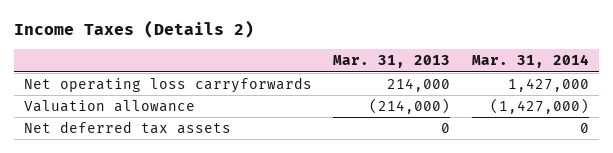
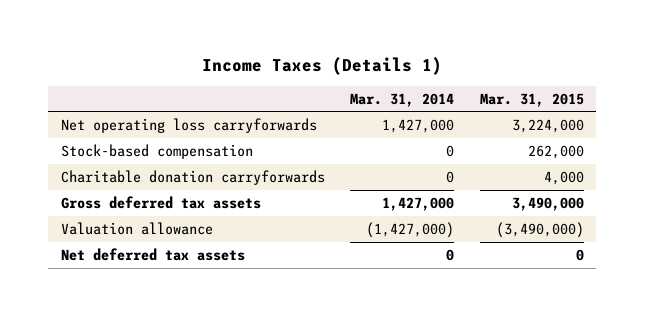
- Income Taxes (Details 2)
+ Income Taxes (Details 1)
- | Mar. 31, 2013 | Mar. 31, 2014
+ | Mar. 31, 2014 | Mar. 31, 2015
+ Stock-based compensation | 0 | 262,000
+ Charitable donation carryforwards | 0 | 4,000
+ Gross deferred tax assets | 1,427,000 | 3,490,000

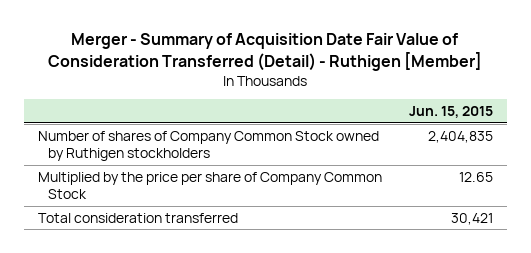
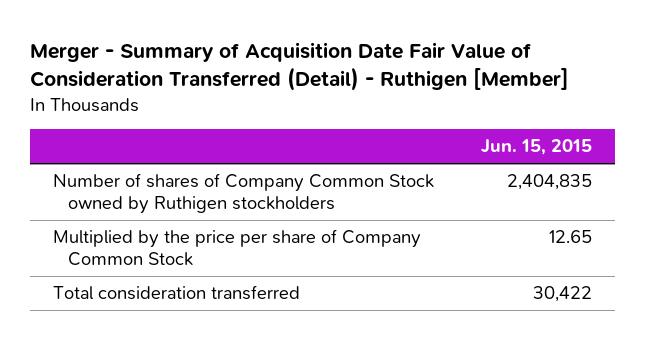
- Total consideration transferred | 30,421
+ Total consideration transferred | 30,422

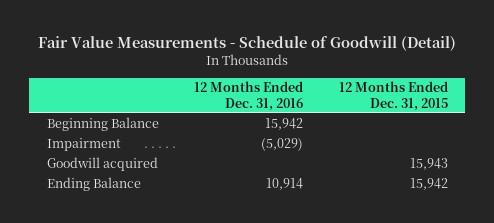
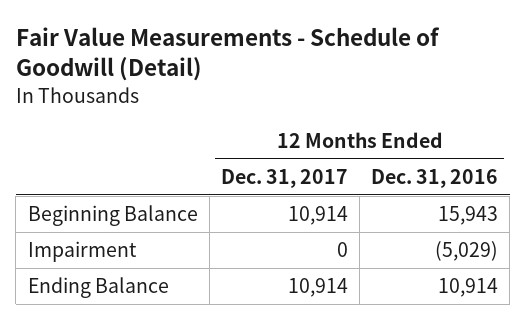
- | 12 Months Ended Dec. 31, 2016 | 12 Months Ended Dec. 31, 2015
+ | 12 Months Ended Dec. 31, 2017 | 12 Months Ended Dec. 31, 2016
- Beginning Balance | 15,942 |
+ Beginning Balance | 10,914 | 15,943
- Goodwill acquired | | 15,943

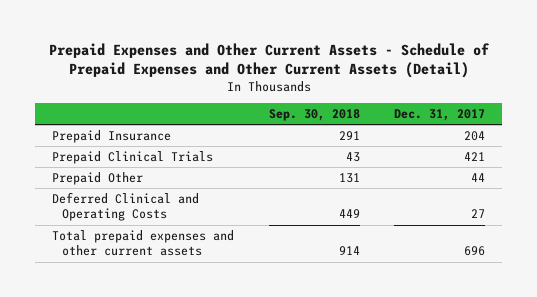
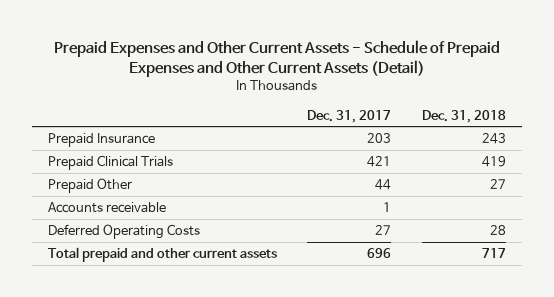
- | Sep. 30, 2018 | Dec. 31, 2017
+ | Dec. 31, 2017 | Dec. 31, 2018
- Prepaid Insurance | 291 | 204
+ Prepaid Insurance | 203 | 243
- Deferred Clinical and Operating Costs | 449 | 27
- Total prepaid expenses and other current assets | 914 | 696
+ Accounts receivable | 1 |
+ Deferred Operating Costs | 27 | 28
+ Total prepaid and other current assets | 696 | 717

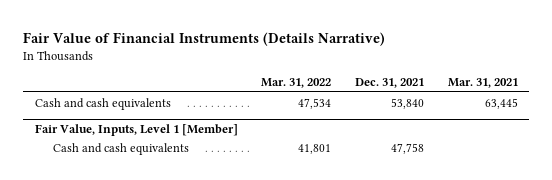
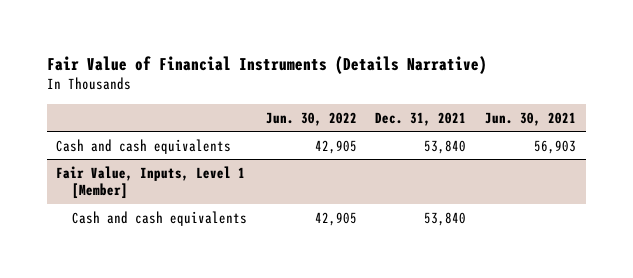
- | Mar. 31, 2022 | Dec. 31, 2021 | Mar. 31, 2021
+ | Jun. 30, 2022 | Dec. 31, 2021 | Jun. 30, 2021
@ Fair Value, Inputs, Level 1 [Member]
- Cash and cash equivalents | 41,801 | 47,758 |
+ Cash and cash equivalents | 42,905 | 53,840 |

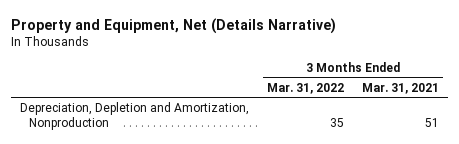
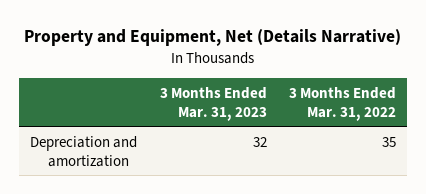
- | 3 Months Ended Mar. 31, 2022 | 3 Months Ended Mar. 31, 2021
+ | 3 Months Ended Mar. 31, 2023 | 3 Months Ended Mar. 31, 2022
- Depreciation, Depletion and Amortization, Nonproduction | 35 | 51
+ Depreciation and amortization | 32 | 35

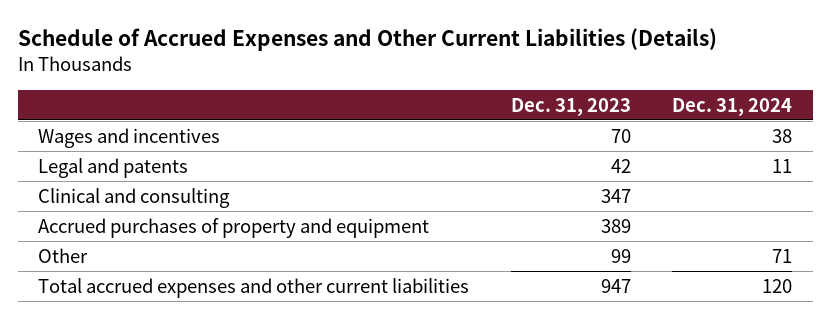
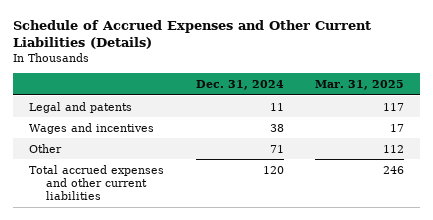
- | Dec. 31, 2023 | Dec. 31, 2024
+ | Dec. 31, 2024 | Mar. 31, 2025
- Clinical and consulting | 347 |
- Accrued purchases of property and equipment | 389 |
moved down: Wages and incentives | 38 | 17

